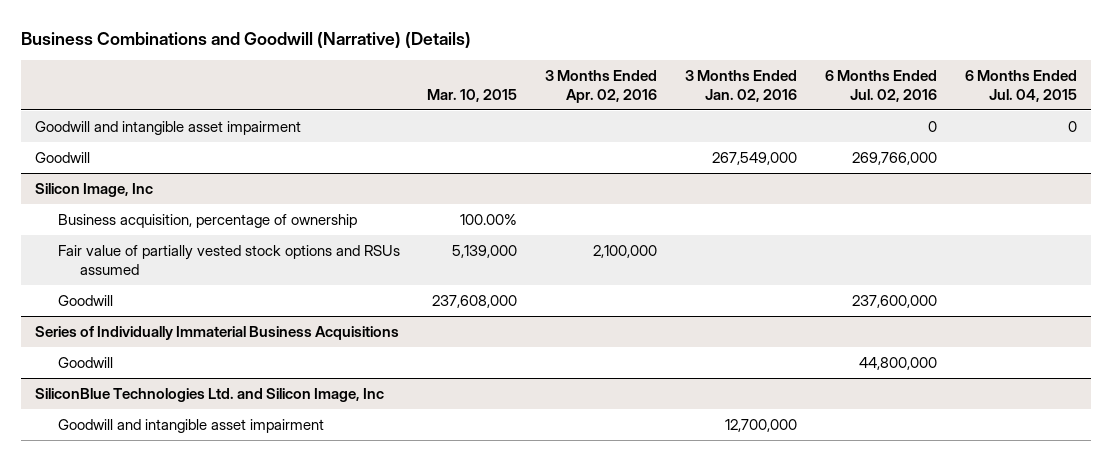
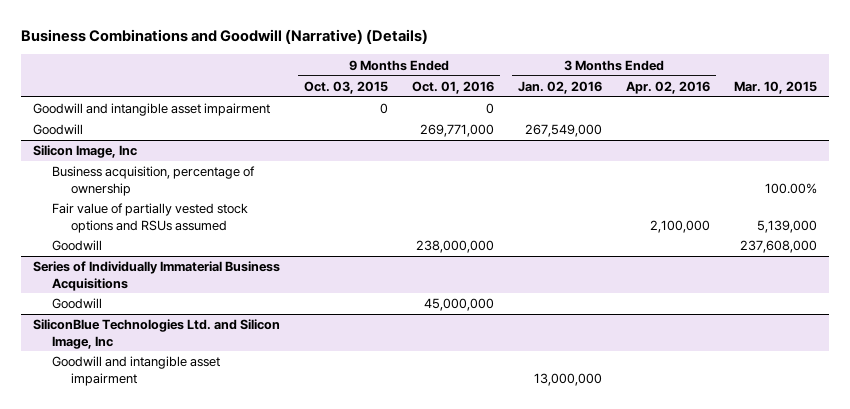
- | Mar. 10, 2015 | 3 Months Ended Apr. 02, 2016 | 3 Months Ended Jan. 02, 2016 | 6 Months Ended Jul. 02, 2016 | 6 Months Ended Jul. 04, 2015
+ | 9 Months Ended Oct. 03, 2015 | 9 Months Ended Oct. 01, 2016 | 3 Months Ended Jan. 02, 2016 | 3 Months Ended Apr. 02, 2016 | Mar. 10, 2015
@ SiliconBlue Technologies Ltd. and Silicon Image, Inc
- Goodwill and intangible asset impairment | | | 12,700,000 | |
+ Goodwill and intangible asset impairment | | | 13,000,000 | |

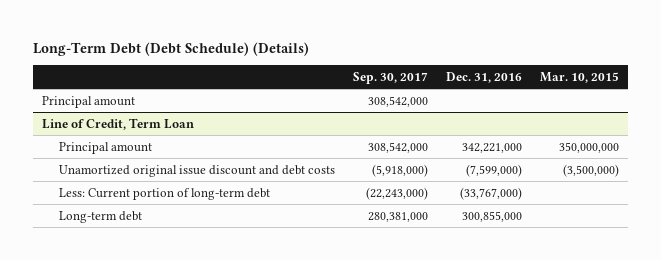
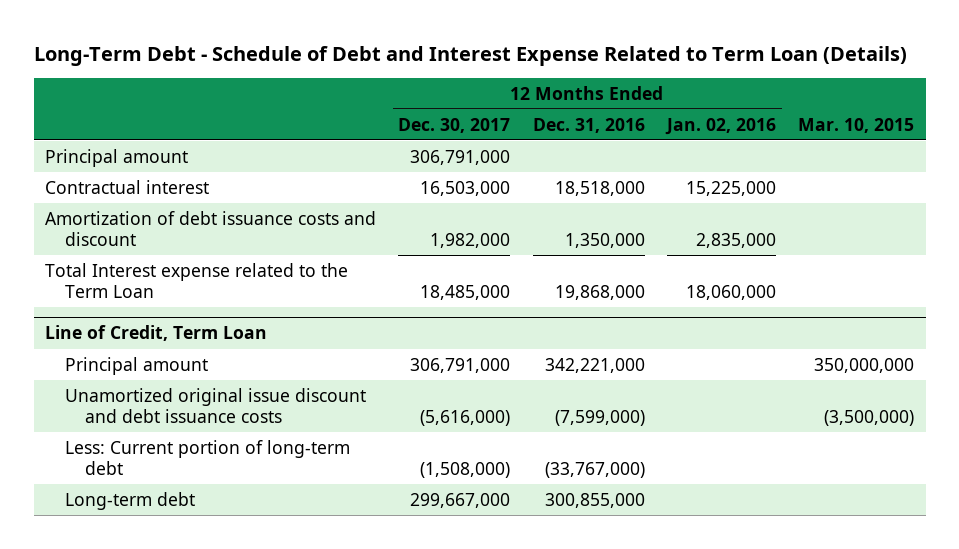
- Long-Term Debt (Debt Schedule) (Details)
+ Long-Term Debt - Schedule of Debt and Interest Expense Related to Term Loan (Details)
- | Sep. 30, 2017 | Dec. 31, 2016 | Mar. 10, 2015
+ | 12 Months Ended Dec. 30, 2017 | 12 Months Ended Dec. 31, 2016 | 12 Months Ended Jan. 02, 2016 | Mar. 10, 2015
+ Contractual interest | 16,503,000 | 18,518,000 | 15,225,000 |
+ Amortization of debt issuance costs and discount | 1,982,000 | 1,350,000 | 2,835,000 |
+ Total Interest expense related to the Term Loan | 18,485,000 | 19,868,000 | 18,060,000 |
@ Line of Credit, Term Loan
- Unamortized original issue discount and debt costs | (5,918,000) | (7,599,000) | (3,500,000)
+ Unamortized original issue discount and debt issuance costs | (5,616,000) | (7,599,000) | | (3,500,000)

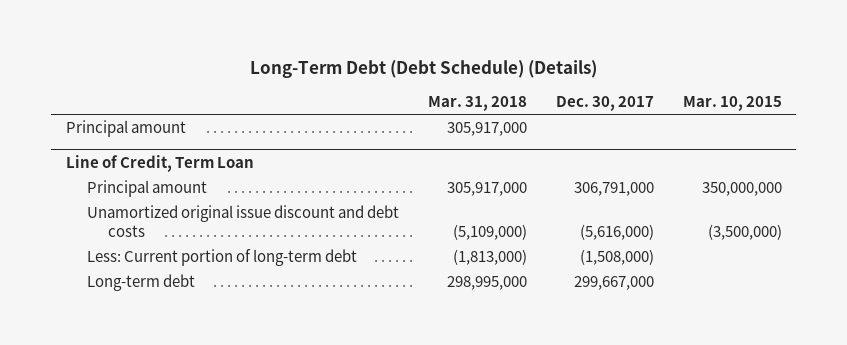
- Long-Term Debt - Schedule of Debt and Interest Expense Related to Term Loan (Details)
+ Long-Term Debt (Debt Schedule) (Details)
- | 12 Months Ended Dec. 30, 2017 | 12 Months Ended Dec. 31, 2016 | 12 Months Ended Jan. 02, 2016 | Mar. 10, 2015
+ | Mar. 31, 2018 | Dec. 30, 2017 | Mar. 10, 2015
- Contractual interest | 16,503,000 | 18,518,000 | 15,225,000 |
- Amortization of debt issuance costs and discount | 1,982,000 | 1,350,000 | 2,835,000 |
- Total Interest expense related to the Term Loan | 18,485,000 | 19,868,000 | 18,060,000 |
@ Line of Credit, Term Loan
- Unamortized original issue discount and debt issuance costs | (5,616,000) | (7,599,000) | | (3,500,000)
+ Unamortized original issue discount and debt costs | (5,109,000) | (5,616,000) | (3,500,000)

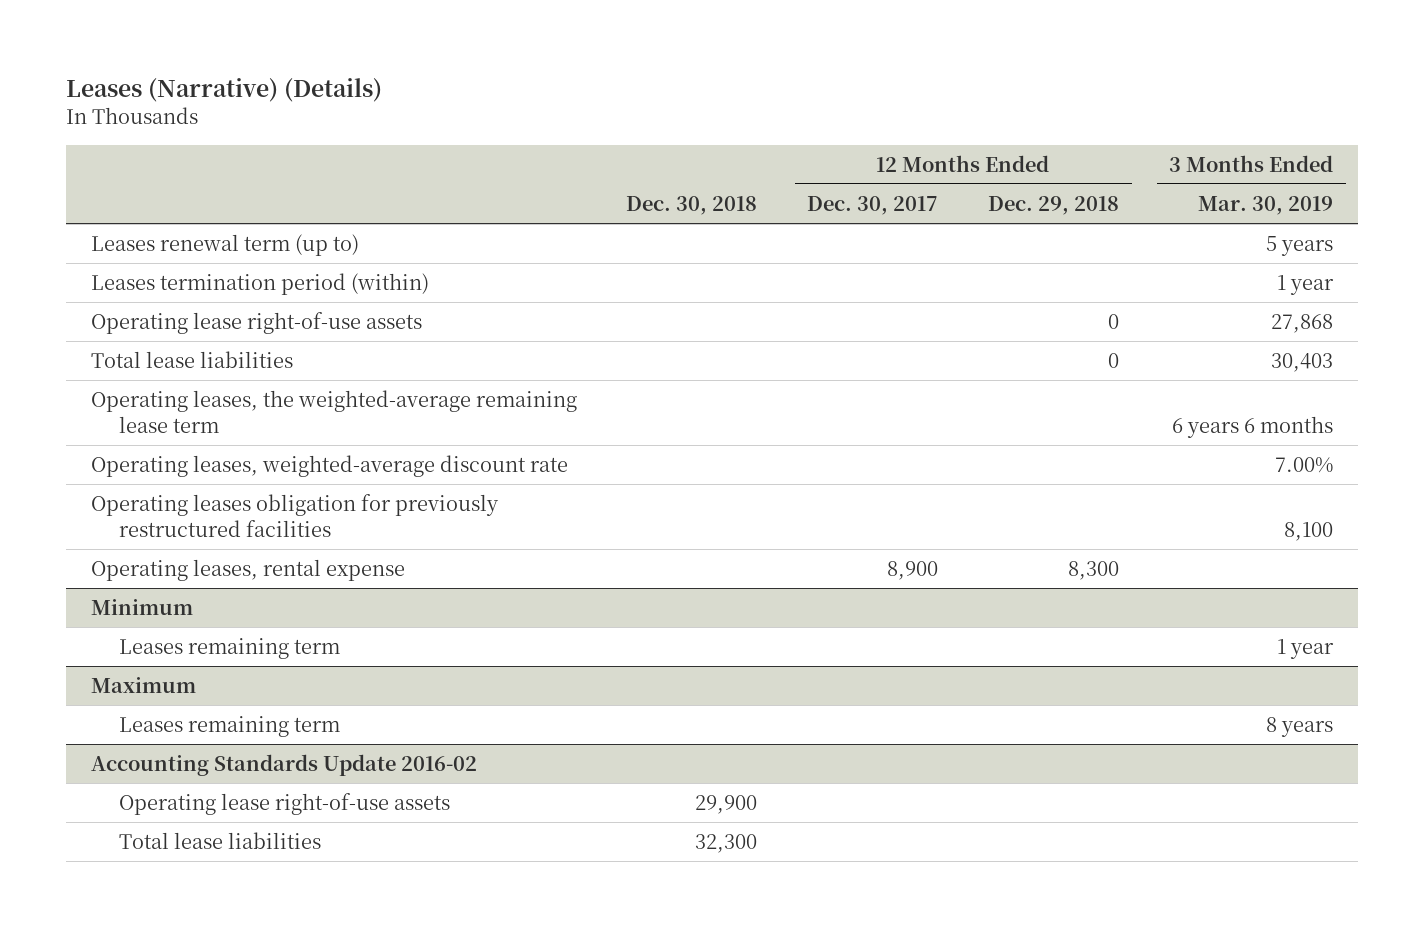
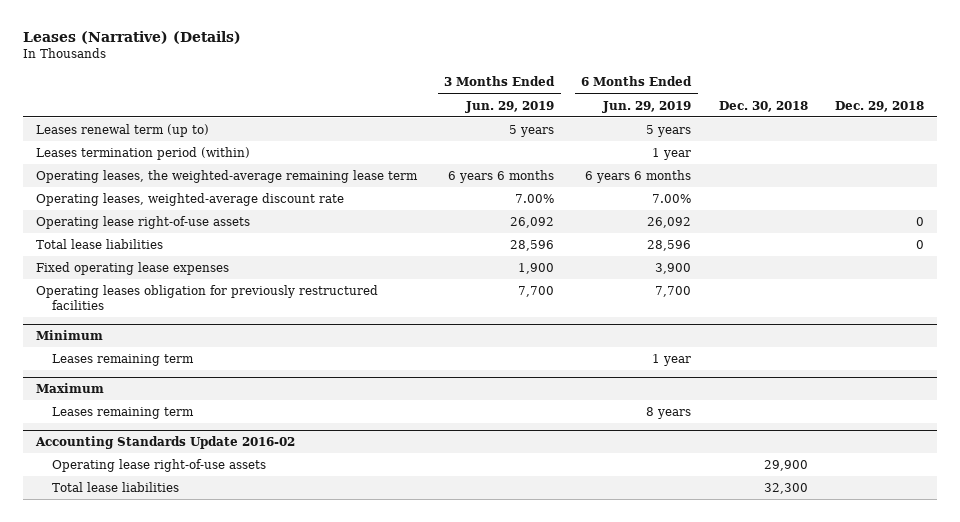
- | Dec. 30, 2018 | 12 Months Ended Dec. 30, 2017 | 12 Months Ended Dec. 29, 2018 | 3 Months Ended Mar. 30, 2019
+ | 3 Months Ended Jun. 29, 2019 | 6 Months Ended Jun. 29, 2019 | Dec. 30, 2018 | Dec. 29, 2018
moved down: Operating lease right-of-use assets | 26,092 | 26,092 | | 0
moved down: Total lease liabilities | 28,596 | 28,596 | | 0
+ Fixed operating lease expenses | 1,900 | 3,900 | |
- Operating leases, rental expense | | 8,900 | 8,300 |

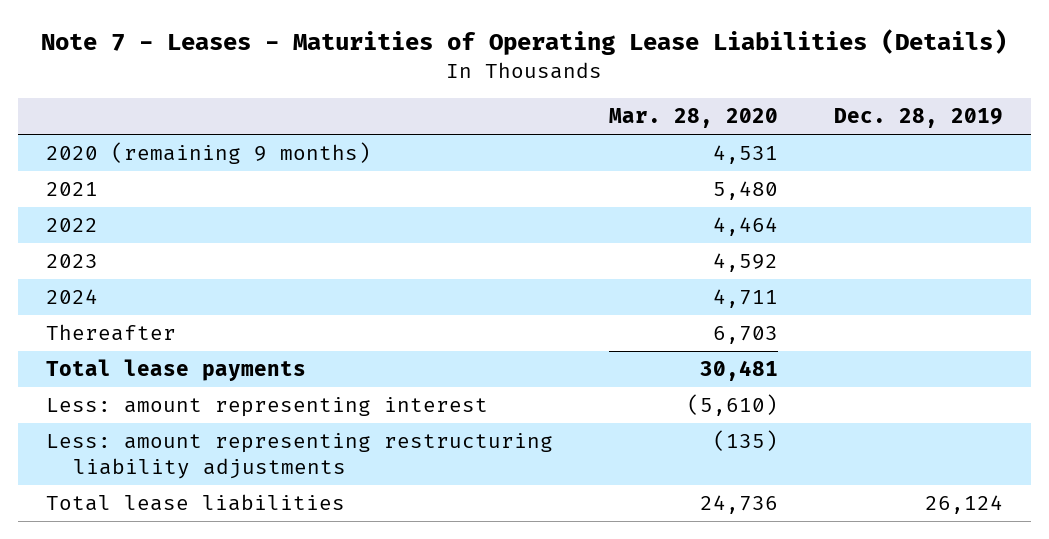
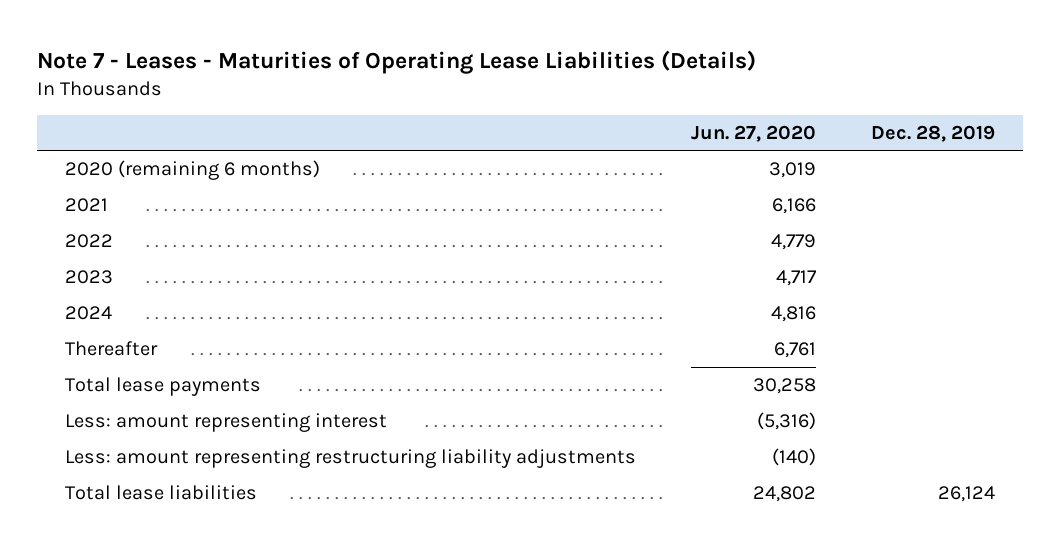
- | Mar. 28, 2020 | Dec. 28, 2019
+ | Jun. 27, 2020 | Dec. 28, 2019
- 2020 (remaining 9 months) | 4,531 |
+ 2020 (remaining 6 months) | 3,019 |

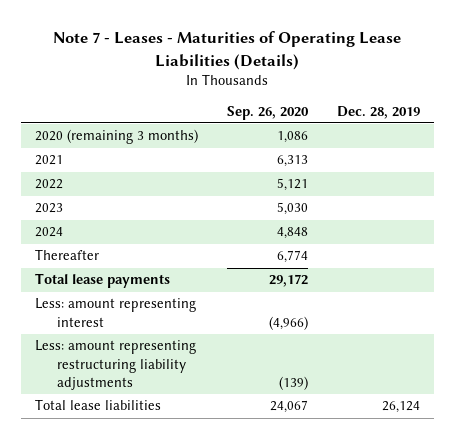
- | Jun. 27, 2020 | Dec. 28, 2019
+ | Sep. 26, 2020 | Dec. 28, 2019
- 2020 (remaining 6 months) | 3,019 |
+ 2020 (remaining 3 months) | 1,086 |

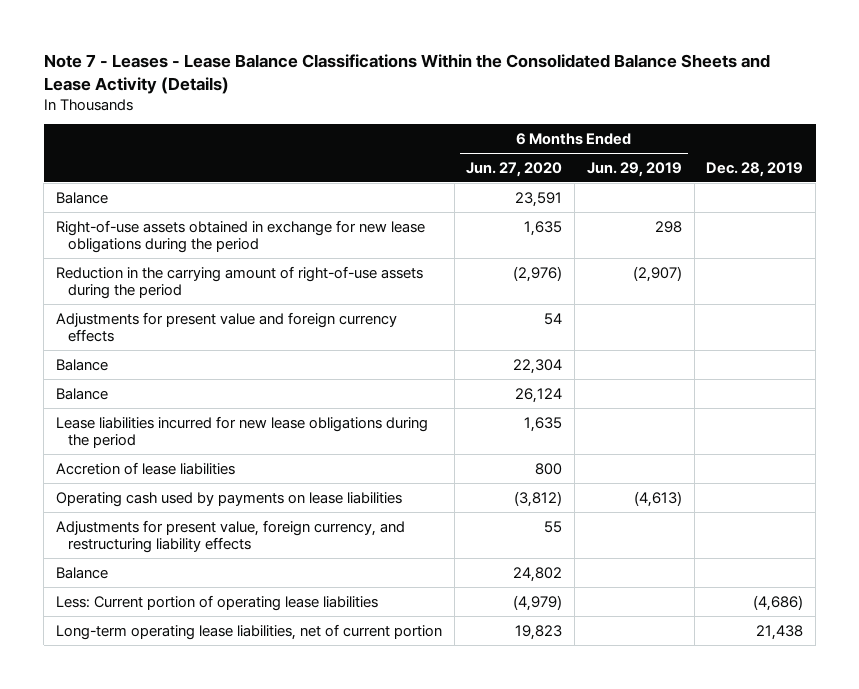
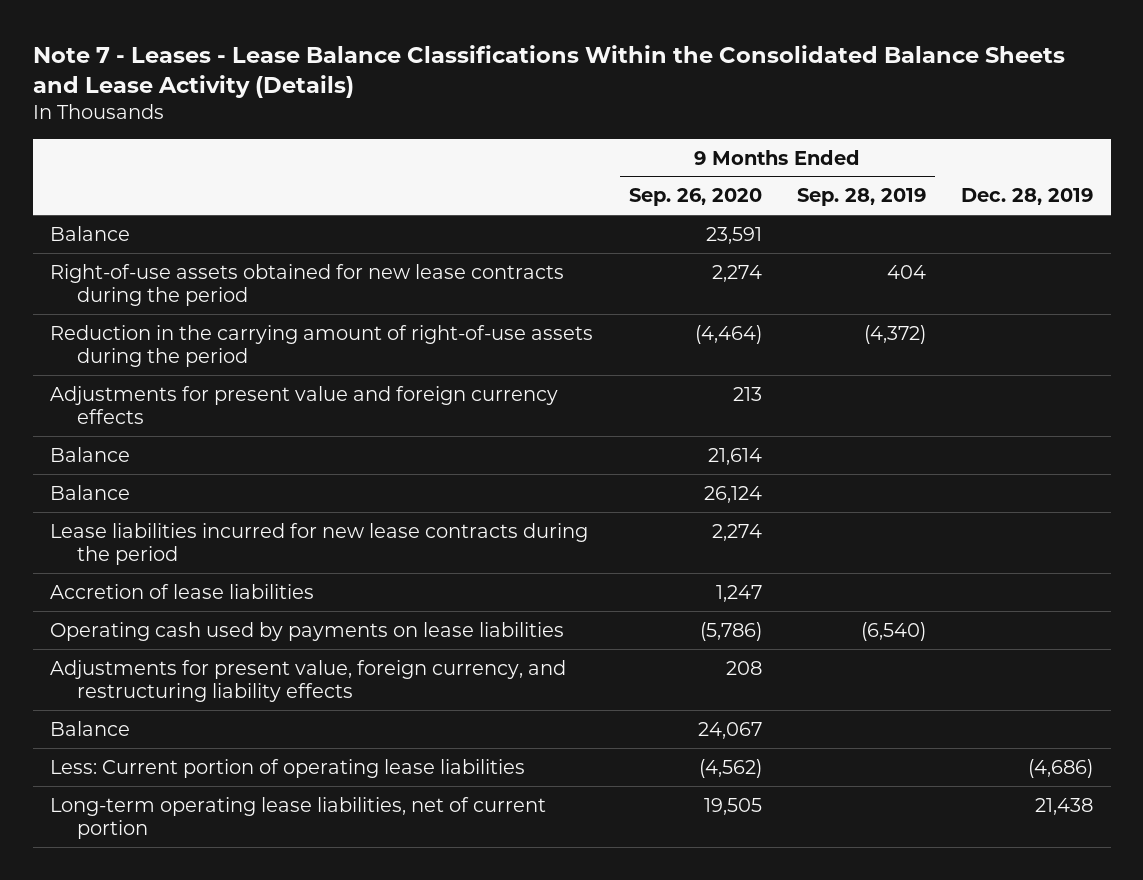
- | 6 Months Ended Jun. 27, 2020 | 6 Months Ended Jun. 29, 2019 | Dec. 28, 2019
+ | 9 Months Ended Sep. 26, 2020 | 9 Months Ended Sep. 28, 2019 | Dec. 28, 2019
- Right-of-use assets obtained in exchange for new lease obligations during the period | 1,635 | 298 |
+ Right-of-use assets obtained for new lease contracts during the period | 2,274 | 404 |
- Lease liabilities incurred for new lease obligations during the period | 1,635 | |
+ Lease liabilities incurred for new lease contracts during the period | 2,274 | |

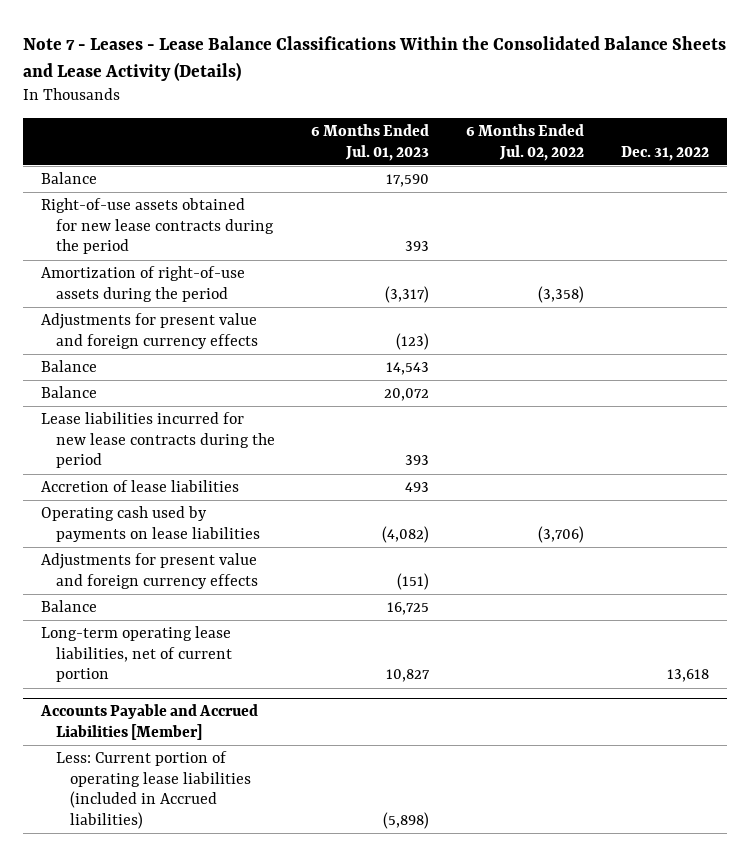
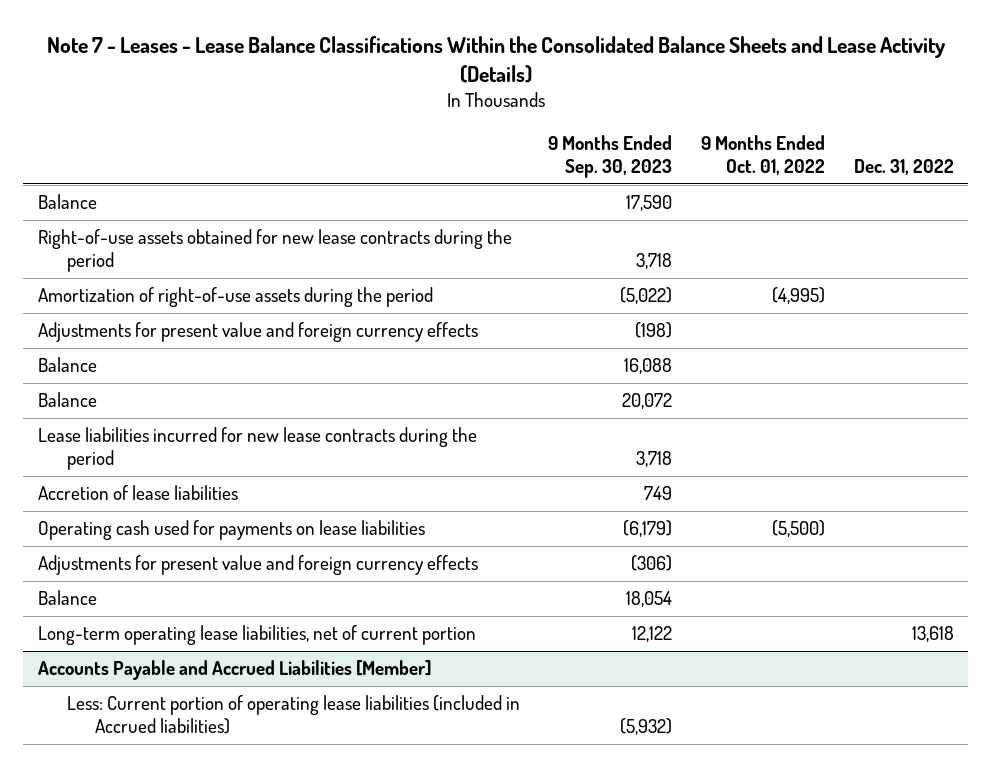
- | 6 Months Ended Jul. 01, 2023 | 6 Months Ended Jul. 02, 2022 | Dec. 31, 2022
+ | 9 Months Ended Sep. 30, 2023 | 9 Months Ended Oct. 01, 2022 | Dec. 31, 2022
- Operating cash used by payments on lease liabilities | (4,082) | (3,706) |
+ Operating cash used for payments on lease liabilities | (6,179) | (5,500) |

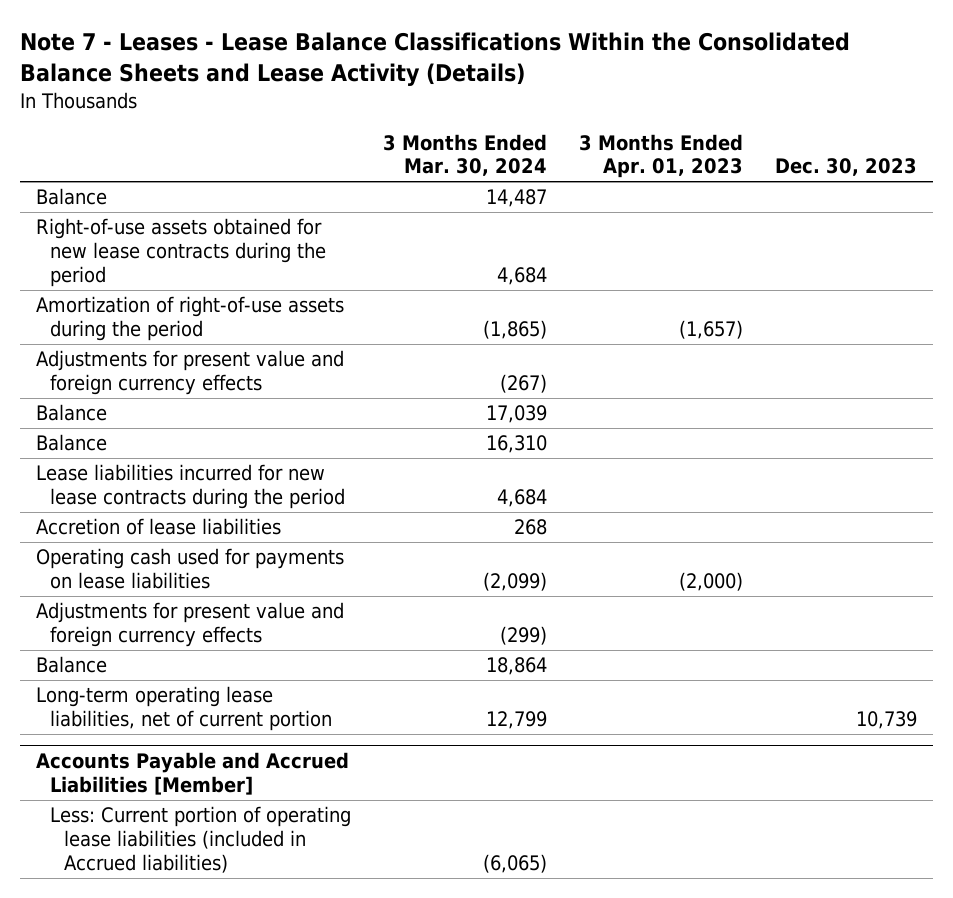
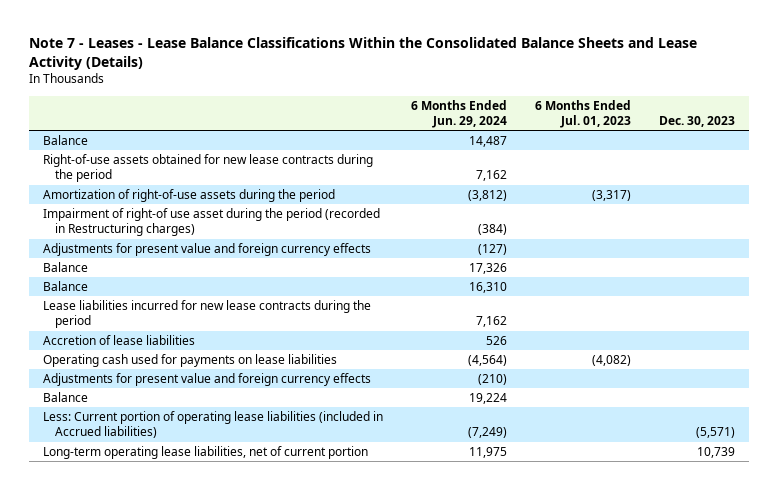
- | 3 Months Ended Mar. 30, 2024 | 3 Months Ended Apr. 01, 2023 | Dec. 30, 2023
+ | 6 Months Ended Jun. 29, 2024 | 6 Months Ended Jul. 01, 2023 | Dec. 30, 2023
+ Impairment of right-of use asset during the period (recorded in Restructuring charges) | (384) | |
+ Less: Current portion of operating lease liabilities (included in Accrued liabilities) | (7,249) | | (5,571)
- Accounts Payable and Accrued Liabilities [Member]
- Less: Current portion of operating lease liabilities (included in Accrued liabilities) | (6,065) | |

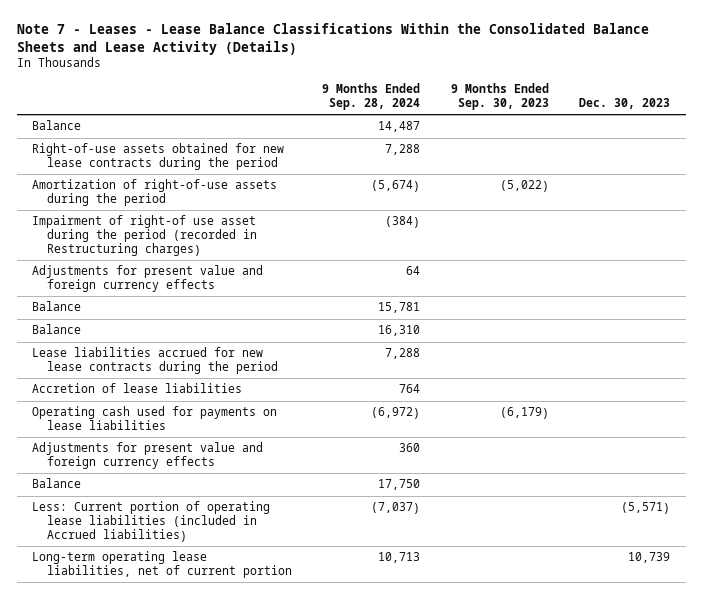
- | 6 Months Ended Jun. 29, 2024 | 6 Months Ended Jul. 01, 2023 | Dec. 30, 2023
+ | 9 Months Ended Sep. 28, 2024 | 9 Months Ended Sep. 30, 2023 | Dec. 30, 2023
- Lease liabilities incurred for new lease contracts during the period | 7,162 | |
+ Lease liabilities accrued for new lease contracts during the period | 7,288 | |

